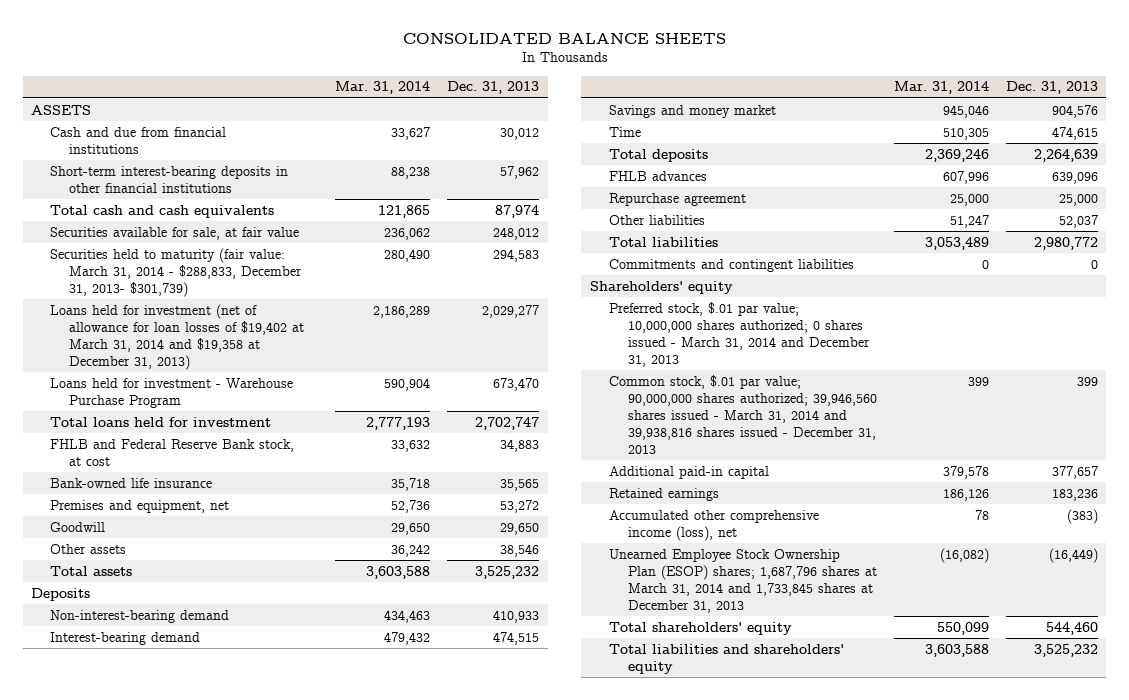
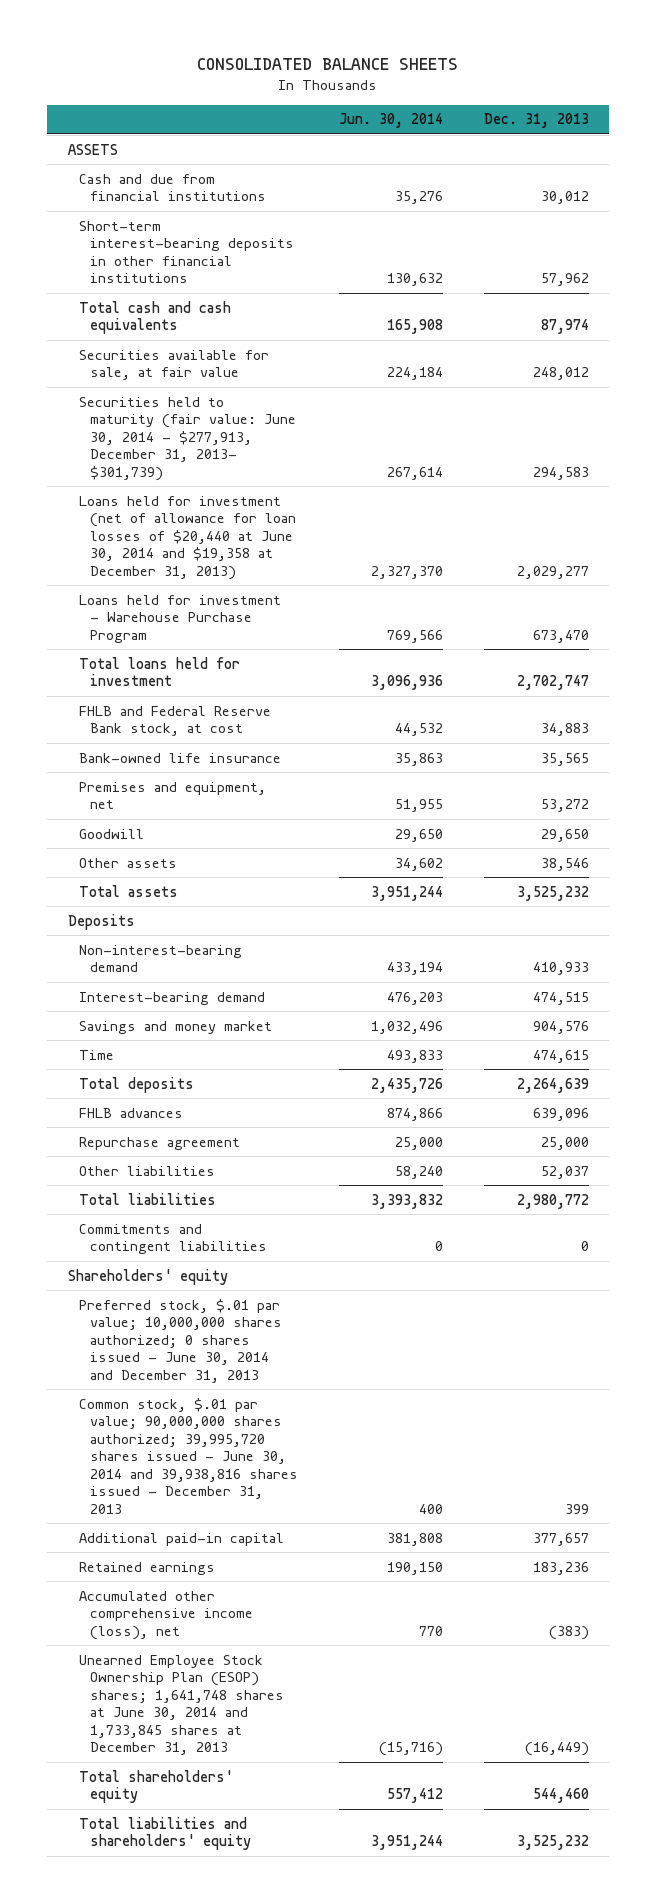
- | Mar. 31, 2014 | Dec. 31, 2013
+ | Jun. 30, 2014 | Dec. 31, 2013
- Securities held to maturity (fair value: March 31, 2014 - $288,833, December 31, 2013- $301,739) | 280,490 | 294,583
- Loans held for investment (net of allowance for loan losses of $19,402 at March 31, 2014 and $19,358 at December 31, 2013) | 2,186,289 | 2,029,277
+ Securities held to maturity (fair value: June 30, 2014 - $277,913, December 31, 2013- $301,739) | 267,614 | 294,583
+ Loans held for investment (net of allowance for loan losses of $20,440 at June 30, 2014 and $19,358 at December 31, 2013) | 2,327,370 | 2,029,277
- Preferred stock, $.01 par value; 10,000,000 shares authorized; 0 shares issued - March 31, 2014 and December 31, 2013
- Common stock, $.01 par value; 90,000,000 shares authorized; 39,946,560 shares issued - March 31, 2014 and 39,938,816 shares issued - December 31, 2013 | 399 | 399
+ Preferred stock, $.01 par value; 10,000,000 shares authorized; 0 shares issued - June 30, 2014 and December 31, 2013
+ Common stock, $.01 par value; 90,000,000 shares authorized; 39,995,720 shares issued - June 30, 2014 and 39,938,816 shares issued - December 31, 2013 | 400 | 399
- Unearned Employee Stock Ownership Plan (ESOP) shares; 1,687,796 shares at March 31, 2014 and 1,733,845 shares at December 31, 2013 | (16,082) | (16,449)
+ Unearned Employee Stock Ownership Plan (ESOP) shares; 1,641,748 shares at June 30, 2014 and 1,733,845 shares at December 31, 2013 | (15,716) | (16,449)

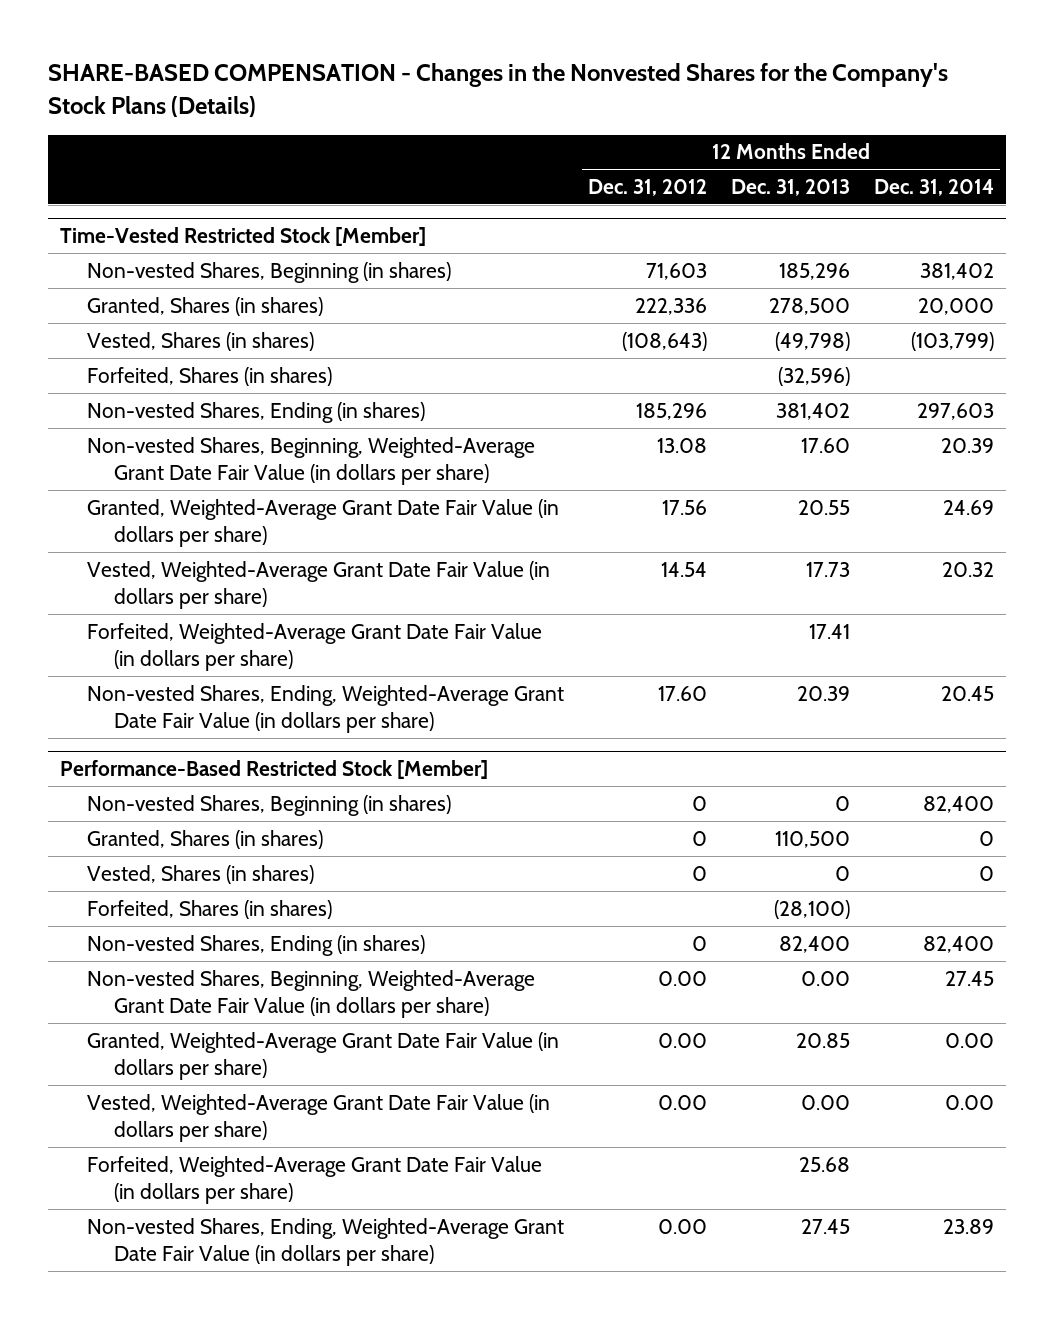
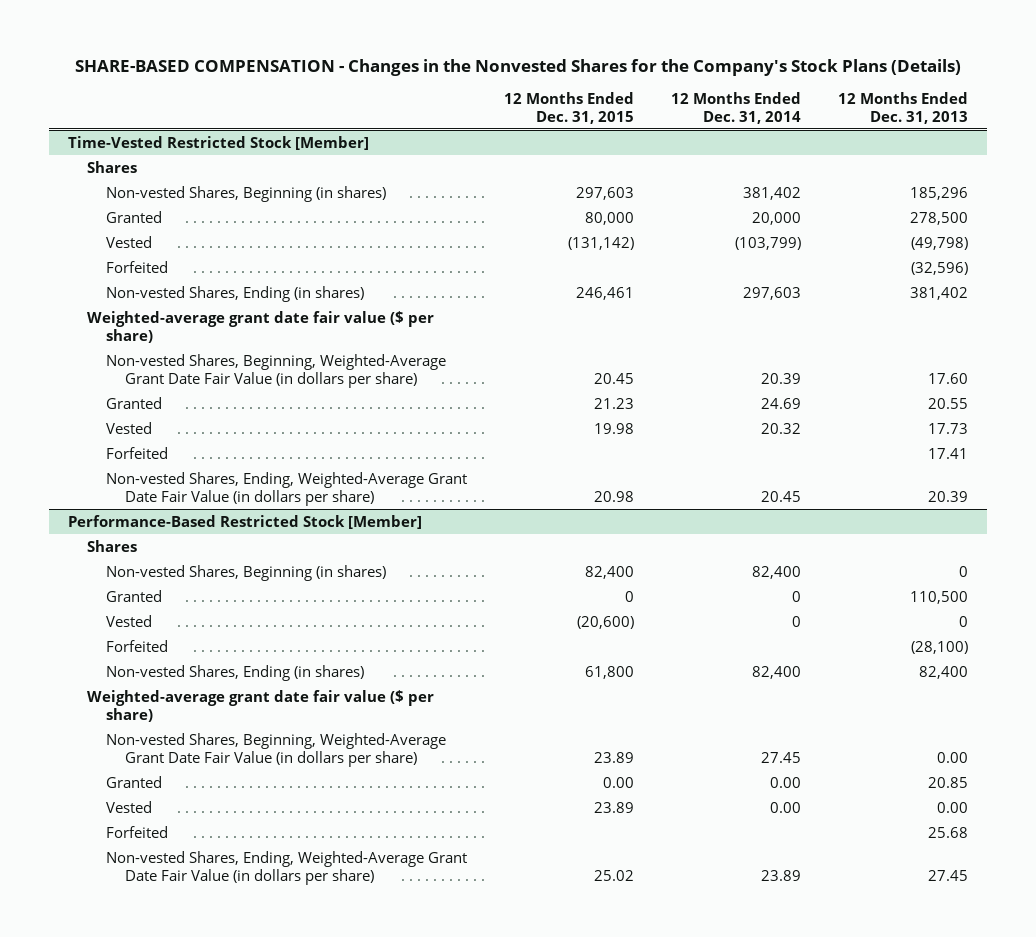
- | 12 Months Ended Dec. 31, 2012 | 12 Months Ended Dec. 31, 2013 | 12 Months Ended Dec. 31, 2014
+ | 12 Months Ended Dec. 31, 2015 | 12 Months Ended Dec. 31, 2014 | 12 Months Ended Dec. 31, 2013
@ Time-Vested Restricted Stock [Member]
+ Shares
- Granted, Shares (in shares) | 222,336 | 278,500 | 20,000
- Vested, Shares (in shares) | (108,643) | (49,798) | (103,799)
- Forfeited, Shares (in shares) | | (32,596) |
+ Granted | 80,000 | 20,000 | 278,500
+ Vested | (131,142) | (103,799) | (49,798)
+ Forfeited | | | (32,596)
+ Weighted-average grant date fair value ($ per share)
- Granted, Weighted-Average Grant Date Fair Value (in dollars per share) | 17.56 | 20.55 | 24.69
- Vested, Weighted-Average Grant Date Fair Value (in dollars per share) | 14.54 | 17.73 | 20.32
- Forfeited, Weighted-Average Grant Date Fair Value (in dollars per share) | | 17.41 |
+ Granted | 21.23 | 24.69 | 20.55
+ Vested | 19.98 | 20.32 | 17.73
+ Forfeited | | | 17.41
@ Performance-Based Restricted Stock [Member]
+ Shares
- Granted, Shares (in shares) | 0 | 110,500 | 0
- Vested, Shares (in shares) | 0 | 0 | 0
- Forfeited, Shares (in shares) | | (28,100) |
+ Granted | 0 | 0 | 110,500
+ Vested | (20,600) | 0 | 0
+ Forfeited | | | (28,100)
+ Weighted-average grant date fair value ($ per share)
- Granted, Weighted-Average Grant Date Fair Value (in dollars per share) | 0.00 | 20.85 | 0.00
- Vested, Weighted-Average Grant Date Fair Value (in dollars per share) | 0.00 | 0.00 | 0.00
- Forfeited, Weighted-Average Grant Date Fair Value (in dollars per share) | | 25.68 |
+ Granted | 0.00 | 0.00 | 20.85
+ Vested | 23.89 | 0.00 | 0.00
+ Forfeited | | | 25.68

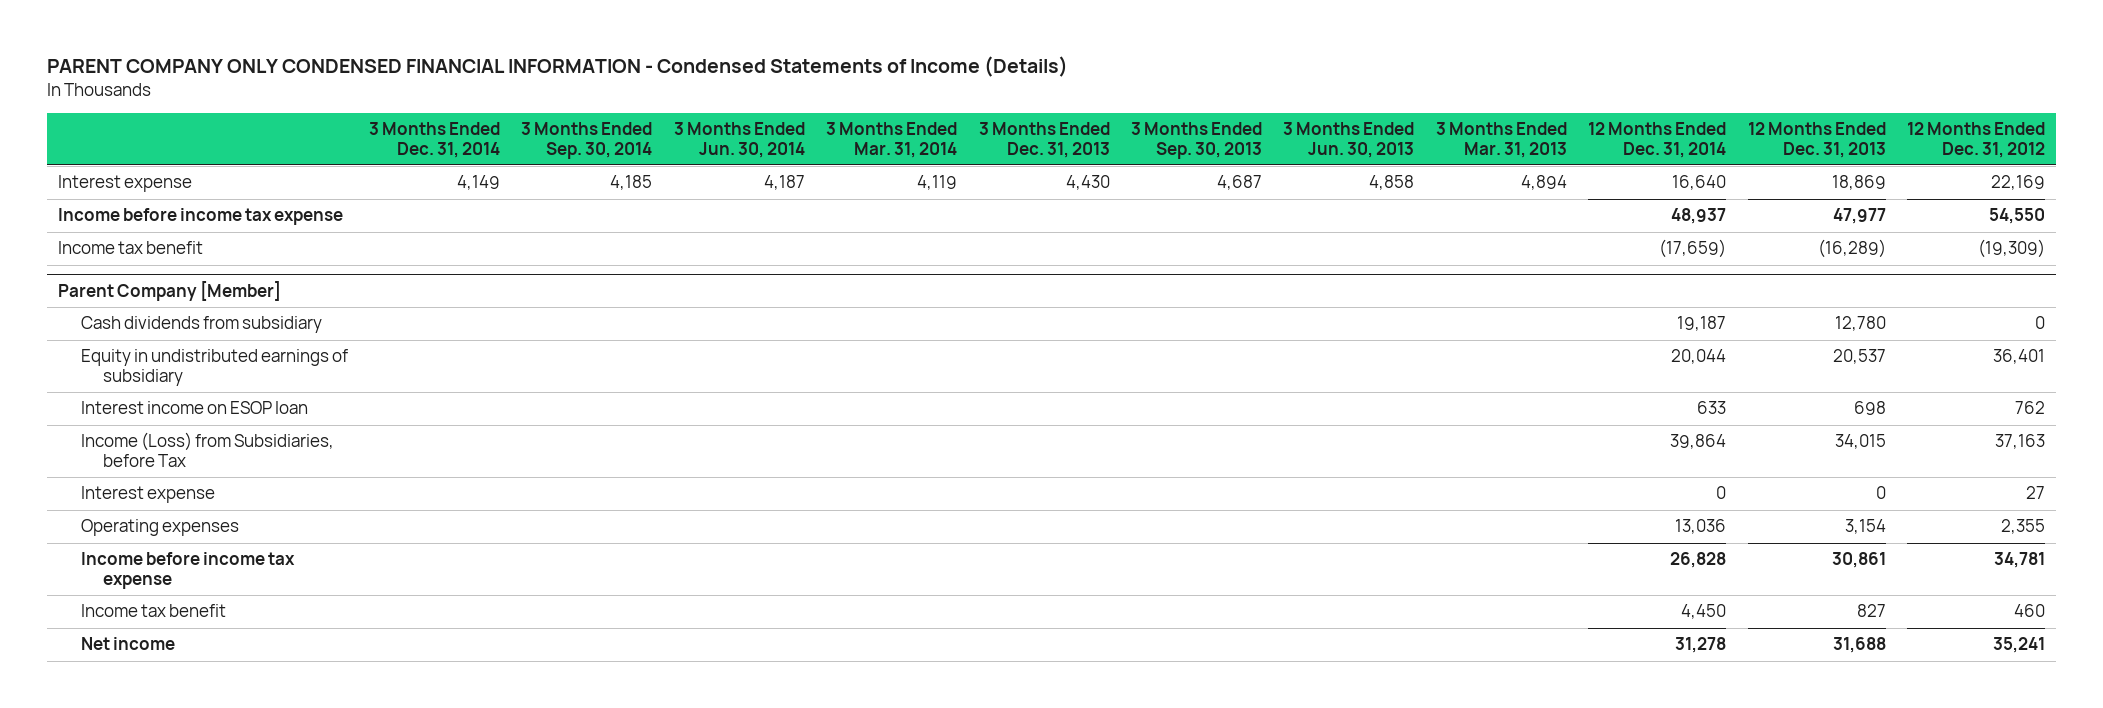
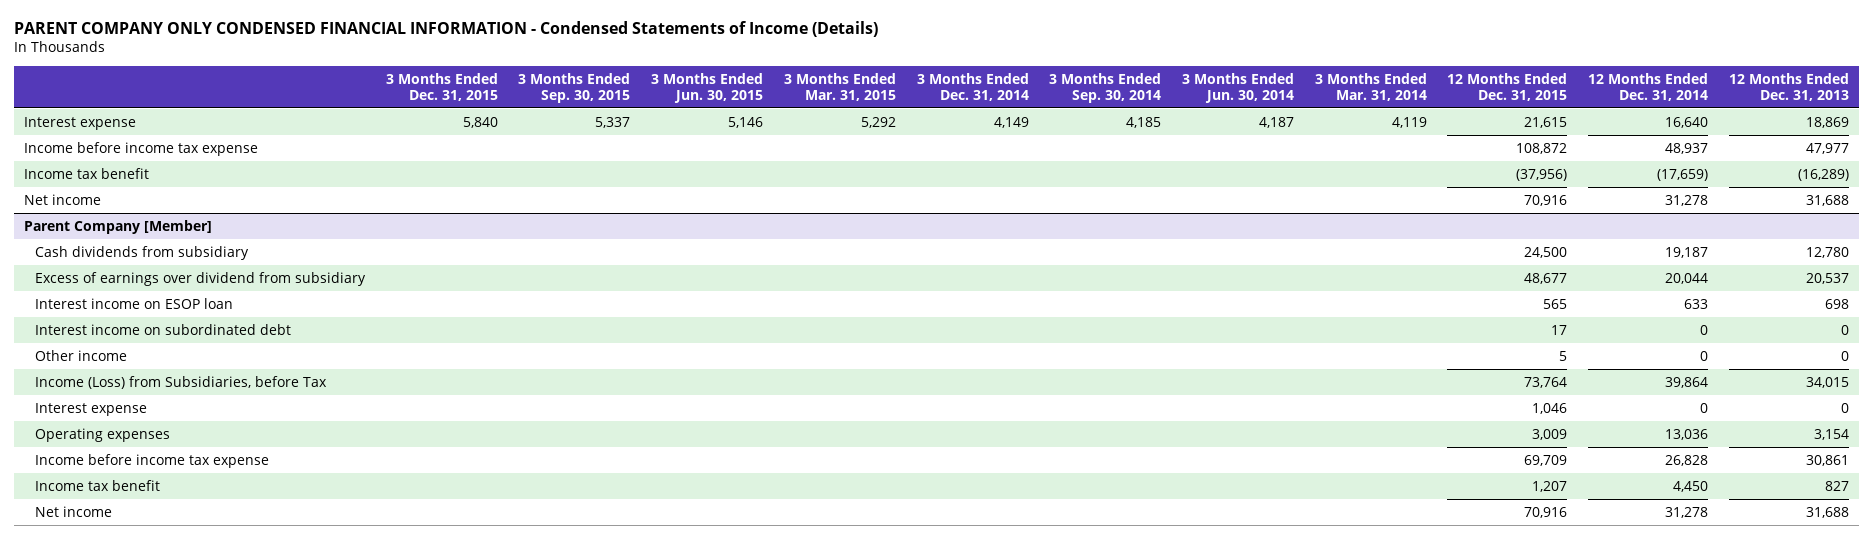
- | 3 Months Ended Dec. 31, 2014 | 3 Months Ended Sep. 30, 2014 | 3 Months Ended Jun. 30, 2014 | 3 Months Ended Mar. 31, 2014 | 3 Months Ended Dec. 31, 2013 | 3 Months Ended Sep. 30, 2013 | 3 Months Ended Jun. 30, 2013 | 3 Months Ended Mar. 31, 2013 | 12 Months Ended Dec. 31, 2014 | 12 Months Ended Dec. 31, 2013 | 12 Months Ended Dec. 31, 2012
+ | 3 Months Ended Dec. 31, 2015 | 3 Months Ended Sep. 30, 2015 | 3 Months Ended Jun. 30, 2015 | 3 Months Ended Mar. 31, 2015 | 3 Months Ended Dec. 31, 2014 | 3 Months Ended Sep. 30, 2014 | 3 Months Ended Jun. 30, 2014 | 3 Months Ended Mar. 31, 2014 | 12 Months Ended Dec. 31, 2015 | 12 Months Ended Dec. 31, 2014 | 12 Months Ended Dec. 31, 2013
+ Net income | | | | | | | | | 70,916 | 31,278 | 31,688
@ Parent Company [Member]
- Equity in undistributed earnings of subsidiary | | | | | | | | | 20,044 | 20,537 | 36,401
+ Excess of earnings over dividend from subsidiary | | | | | | | | | 48,677 | 20,044 | 20,537
+ Interest income on subordinated debt | | | | | | | | | 17 | 0 | 0
+ Other income | | | | | | | | | 5 | 0 | 0

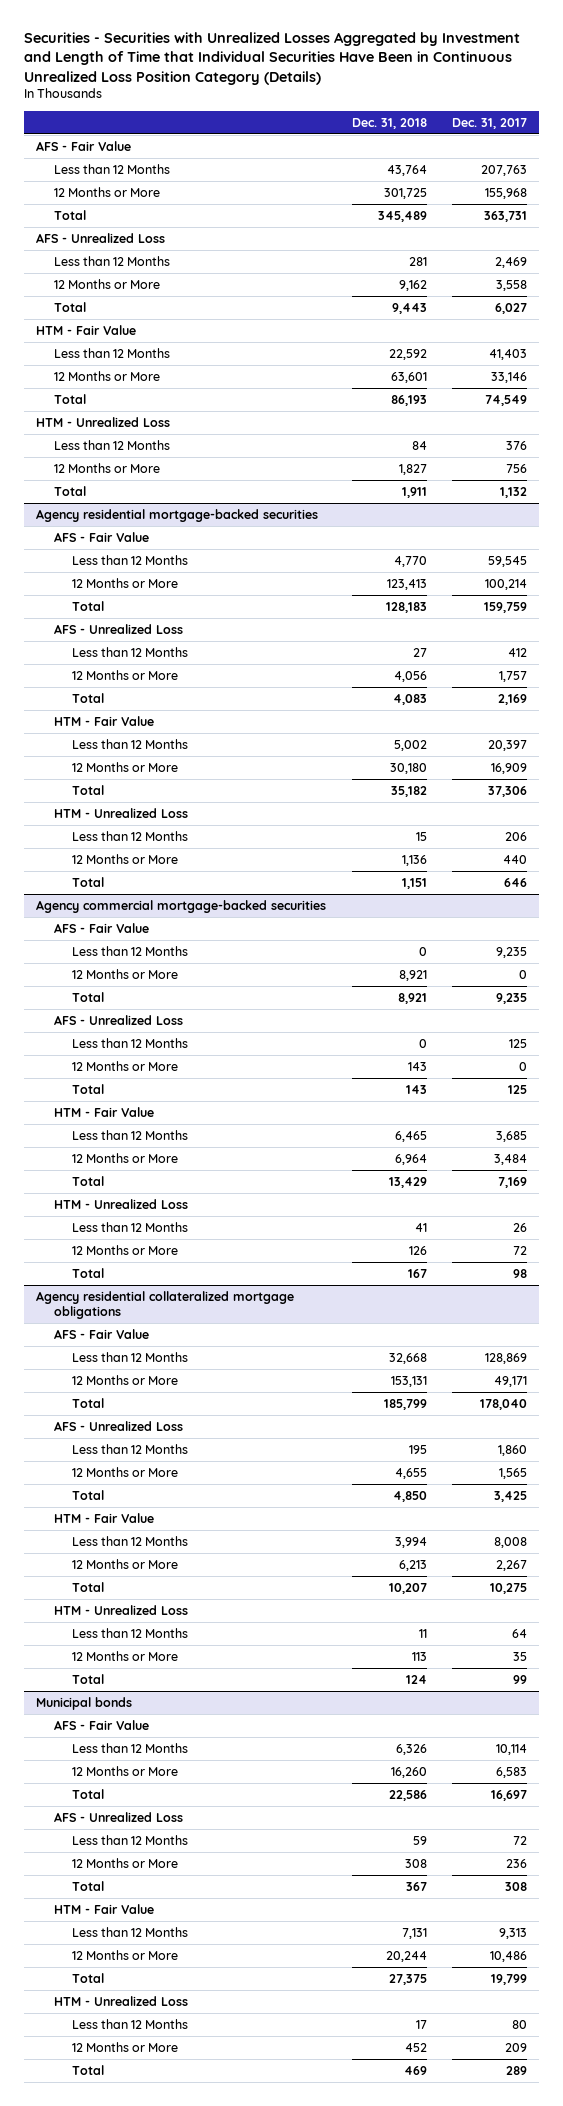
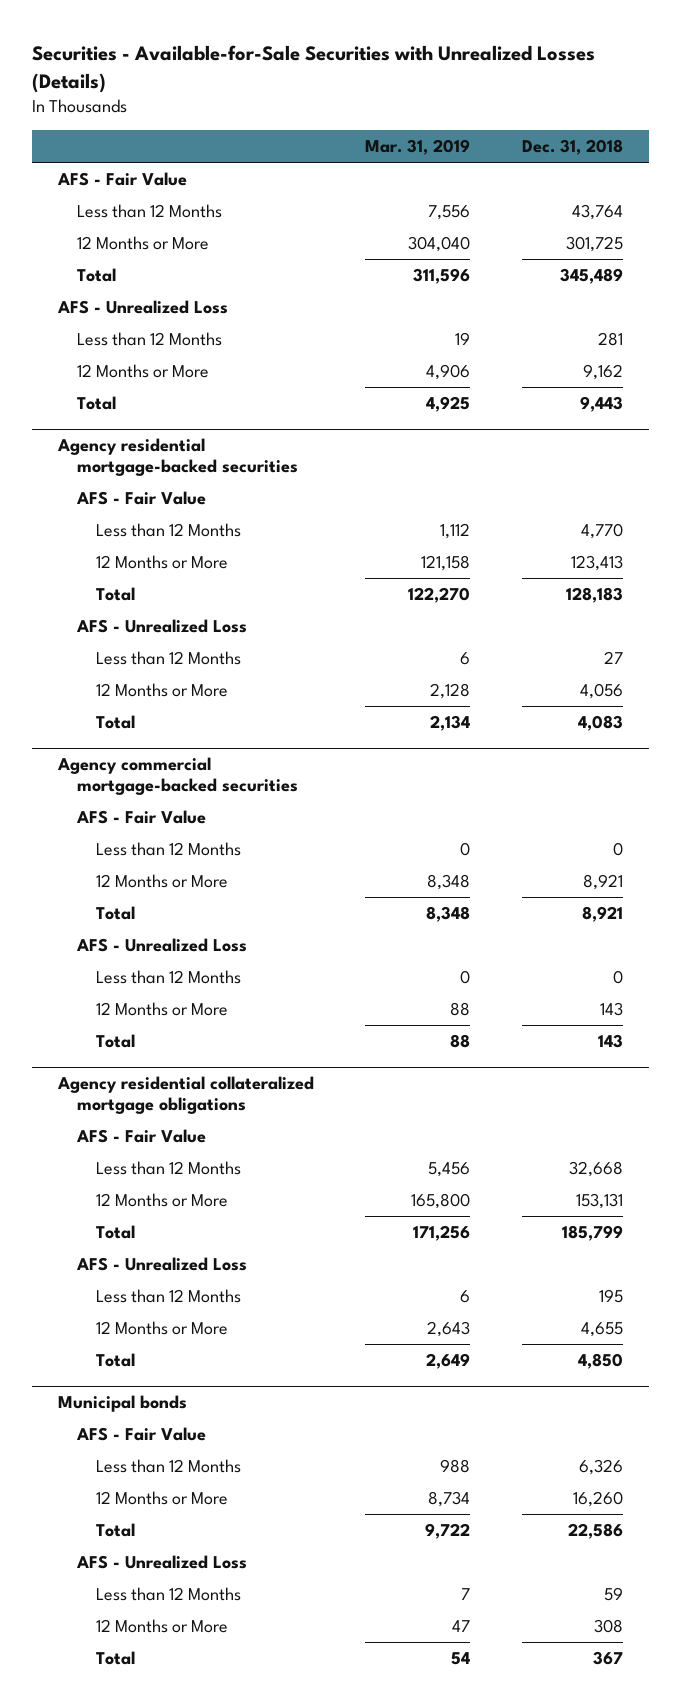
- Securities - Securities with Unrealized Losses Aggregated by Investment and Length of Time that Individual Securities Have Been in Continuous Unrealized Loss Position Category (Details)
+ Securities - Available-for-Sale Securities with Unrealized Losses (Details)
- | Dec. 31, 2018 | Dec. 31, 2017
+ | Mar. 31, 2019 | Dec. 31, 2018
- HTM - Fair Value
- Less than 12 Months | 22,592 | 41,403
- 12 Months or More | 63,601 | 33,146
- Total | 86,193 | 74,549
- HTM - Unrealized Loss
- Less than 12 Months | 84 | 376
- 12 Months or More | 1,827 | 756
- Total | 1,911 | 1,132
@ Agency residential mortgage-backed securities
- HTM - Fair Value
- Less than 12 Months | 5,002 | 20,397
- 12 Months or More | 30,180 | 16,909
- Total | 35,182 | 37,306
- HTM - Unrealized Loss
- Less than 12 Months | 15 | 206
- 12 Months or More | 1,136 | 440
- Total | 1,151 | 646
@ Agency commercial mortgage-backed securities
- HTM - Fair Value
- Less than 12 Months | 6,465 | 3,685
- 12 Months or More | 6,964 | 3,484
- Total | 13,429 | 7,169
- HTM - Unrealized Loss
- Less than 12 Months | 41 | 26
- 12 Months or More | 126 | 72
- Total | 167 | 98
@ Agency residential collateralized mortgage obligations
- HTM - Fair Value
- Less than 12 Months | 3,994 | 8,008
- 12 Months or More | 6,213 | 2,267
- Total | 10,207 | 10,275
- HTM - Unrealized Loss
- Less than 12 Months | 11 | 64
- 12 Months or More | 113 | 35
- Total | 124 | 99
@ Municipal bonds
- HTM - Fair Value
- Less than 12 Months | 7,131 | 9,313
- 12 Months or More | 20,244 | 10,486
- Total | 27,375 | 19,799
- HTM - Unrealized Loss
- Less than 12 Months | 17 | 80
- 12 Months or More | 452 | 209
- Total | 469 | 289

